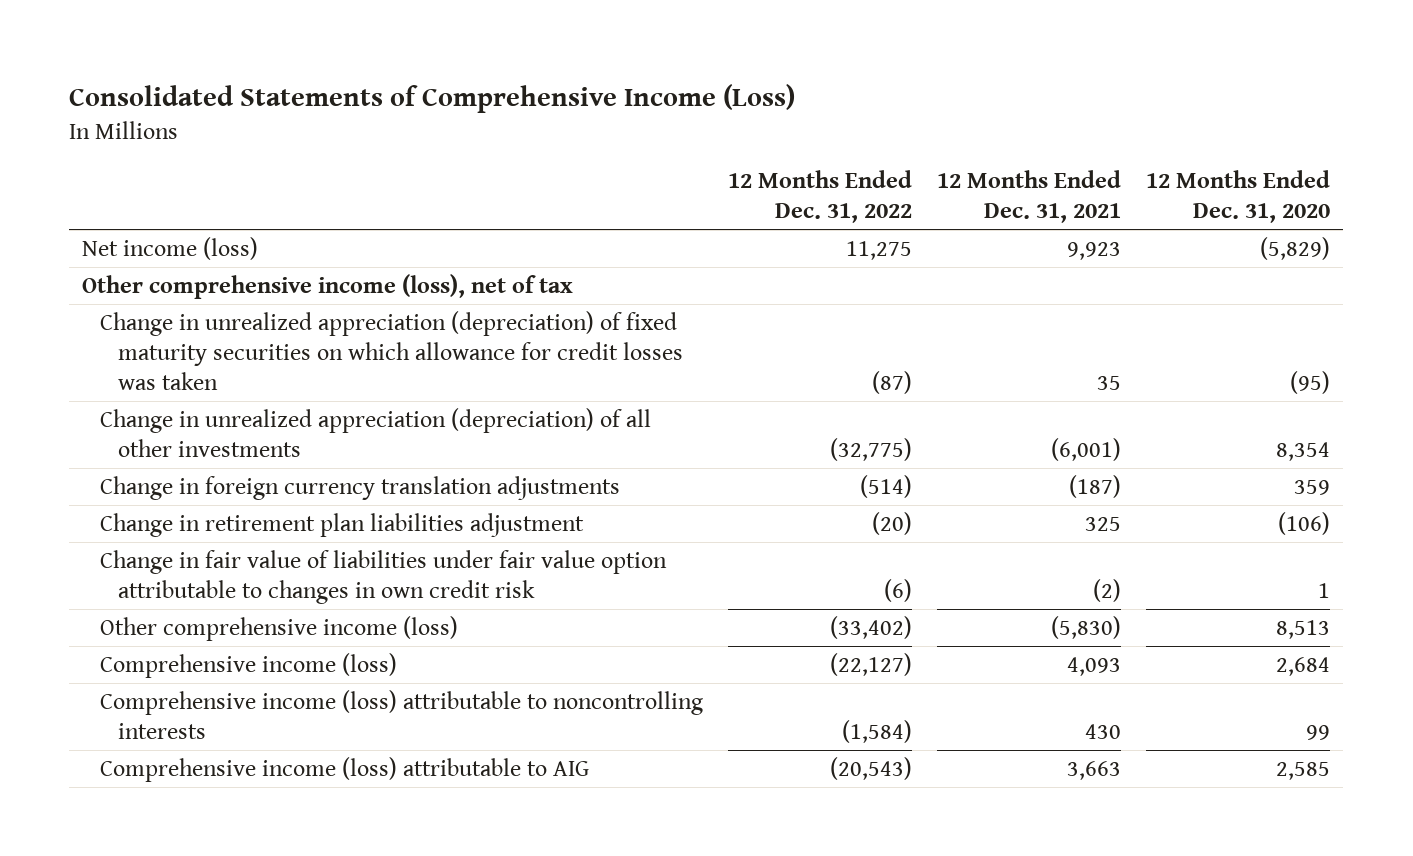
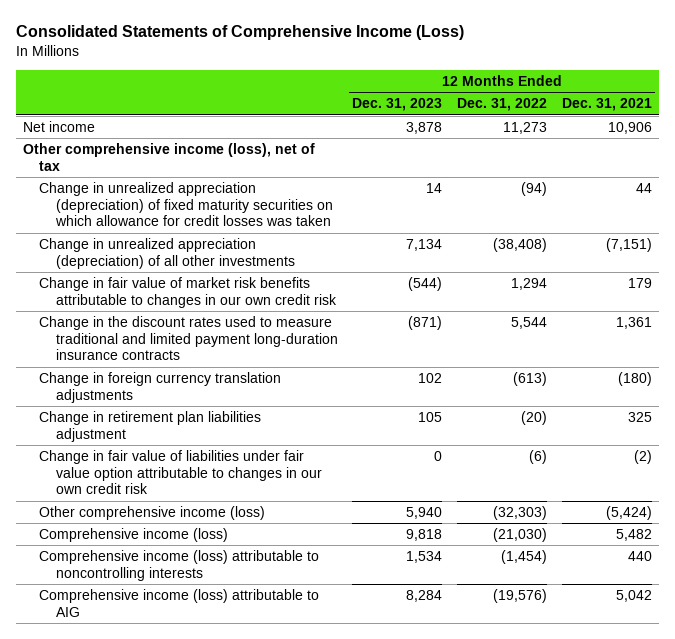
- | 12 Months Ended Dec. 31, 2022 | 12 Months Ended Dec. 31, 2021 | 12 Months Ended Dec. 31, 2020
+ | 12 Months Ended Dec. 31, 2023 | 12 Months Ended Dec. 31, 2022 | 12 Months Ended Dec. 31, 2021
- Net income (loss) | 11,275 | 9,923 | (5,829)
+ Net income | 3,878 | 11,273 | 10,906
- Change in unrealized appreciation (depreciation) of fixed maturity securities on which allowance for credit losses was taken | (87) | 35 | (95)
- Change in unrealized appreciation (depreciation) of all other investments | (32,775) | (6,001) | 8,354
- Change in foreign currency translation adjustments | (514) | (187) | 359
+ Change in unrealized appreciation (depreciation) of fixed maturity securities on which allowance for credit losses was taken | 14 | (94) | 44
+ Change in unrealized appreciation (depreciation) of all other investments | 7,134 | (38,408) | (7,151)
+ Change in fair value of market risk benefits attributable to changes in our own credit risk | (544) | 1,294 | 179
+ Change in the discount rates used to measure traditional and limited payment long-duration insurance contracts | (871) | 5,544 | 1,361
+ Change in foreign currency translation adjustments | 102 | (613) | (180)
- Change in fair value of liabilities under fair value option attributable to changes in own credit risk | (6) | (2) | 1
- Other comprehensive income (loss) | (33,402) | (5,830) | 8,513
- Comprehensive income (loss) | (22,127) | 4,093 | 2,684
- Comprehensive income (loss) attributable to noncontrolling interests | (1,584) | 430 | 99
- Comprehensive income (loss) attributable to AIG | (20,543) | 3,663 | 2,585
+ Change in fair value of liabilities under fair value option attributable to changes in our own credit risk | 0 | (6) | (2)
+ Other comprehensive income (loss) | 5,940 | (32,303) | (5,424)
+ Comprehensive income (loss) | 9,818 | (21,030) | 5,482
+ Comprehensive income (loss) attributable to noncontrolling interests | 1,534 | (1,454) | 440
+ Comprehensive income (loss) attributable to AIG | 8,284 | (19,576) | 5,042

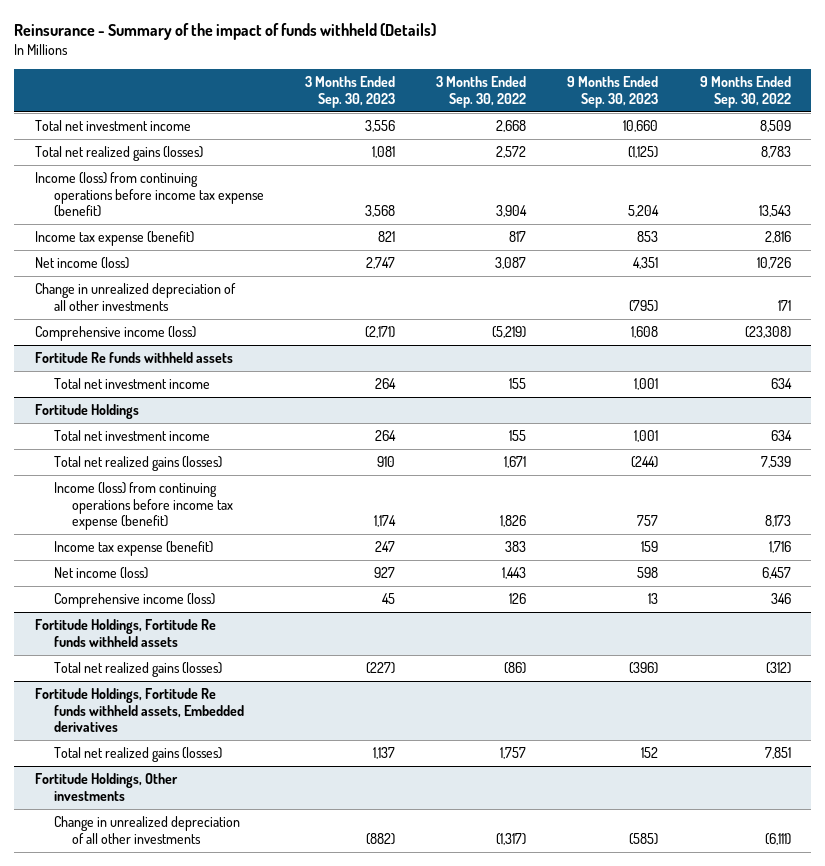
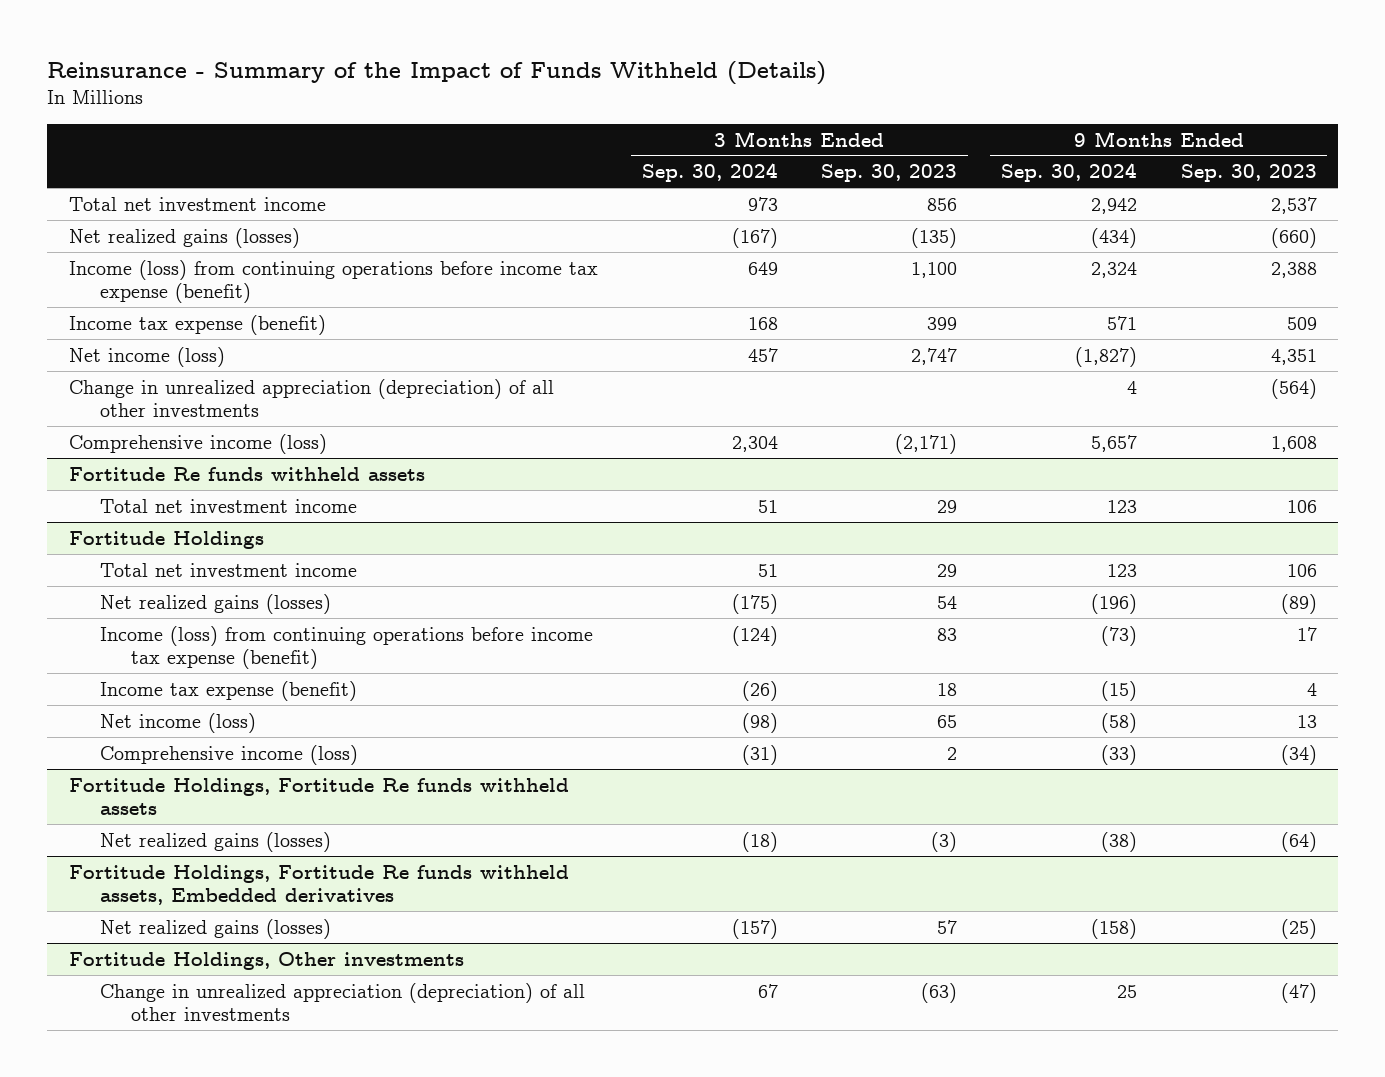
- Reinsurance - Summary of the impact of funds withheld (Details)
+ Reinsurance - Summary of the Impact of Funds Withheld (Details)
- | 3 Months Ended Sep. 30, 2023 | 3 Months Ended Sep. 30, 2022 | 9 Months Ended Sep. 30, 2023 | 9 Months Ended Sep. 30, 2022
+ | 3 Months Ended Sep. 30, 2024 | 3 Months Ended Sep. 30, 2023 | 9 Months Ended Sep. 30, 2024 | 9 Months Ended Sep. 30, 2023
- Total net investment income | 3,556 | 2,668 | 10,660 | 8,509
- Total net realized gains (losses) | 1,081 | 2,572 | (1,125) | 8,783
- Income (loss) from continuing operations before income tax expense (benefit) | 3,568 | 3,904 | 5,204 | 13,543
- Income tax expense (benefit) | 821 | 817 | 853 | 2,816
+ Total net investment income | 973 | 856 | 2,942 | 2,537
+ Net realized gains (losses) | (167) | (135) | (434) | (660)
+ Income (loss) from continuing operations before income tax expense (benefit) | 649 | 1,100 | 2,324 | 2,388
+ Income tax expense (benefit) | 168 | 399 | 571 | 509
- Change in unrealized depreciation of all other investments | | | (795) | 171
+ Change in unrealized appreciation (depreciation) of all other investments | | | 4 | (564)
@ Fortitude Re funds withheld assets
- Total net investment income | 264 | 155 | 1,001 | 634
+ Total net investment income | 51 | 29 | 123 | 106
@ Fortitude Holdings
- Total net investment income | 264 | 155 | 1,001 | 634
- Total net realized gains (losses) | 910 | 1,671 | (244) | 7,539
- Income (loss) from continuing operations before income tax expense (benefit) | 1,174 | 1,826 | 757 | 8,173
- Income tax expense (benefit) | 247 | 383 | 159 | 1,716
- Net income (loss) | 927 | 1,443 | 598 | 6,457
- Comprehensive income (loss) | 45 | 126 | 13 | 346
+ Total net investment income | 51 | 29 | 123 | 106
+ Net realized gains (losses) | (175) | 54 | (196) | (89)
+ Income (loss) from continuing operations before income tax expense (benefit) | (124) | 83 | (73) | 17
+ Income tax expense (benefit) | (26) | 18 | (15) | 4
+ Net income (loss) | (98) | 65 | (58) | 13
+ Comprehensive income (loss) | (31) | 2 | (33) | (34)
@ Fortitude Holdings, Fortitude Re funds withheld assets
- Total net realized gains (losses) | (227) | (86) | (396) | (312)
+ Net realized gains (losses) | (18) | (3) | (38) | (64)
@ Fortitude Holdings, Fortitude Re funds withheld assets, Embedded derivatives
- Total net realized gains (losses) | 1,137 | 1,757 | 152 | 7,851
+ Net realized gains (losses) | (157) | 57 | (158) | (25)
@ Fortitude Holdings, Other investments
- Change in unrealized depreciation of all other investments | (882) | (1,317) | (585) | (6,111)
+ Change in unrealized appreciation (depreciation) of all other investments | 67 | (63) | 25 | (47)

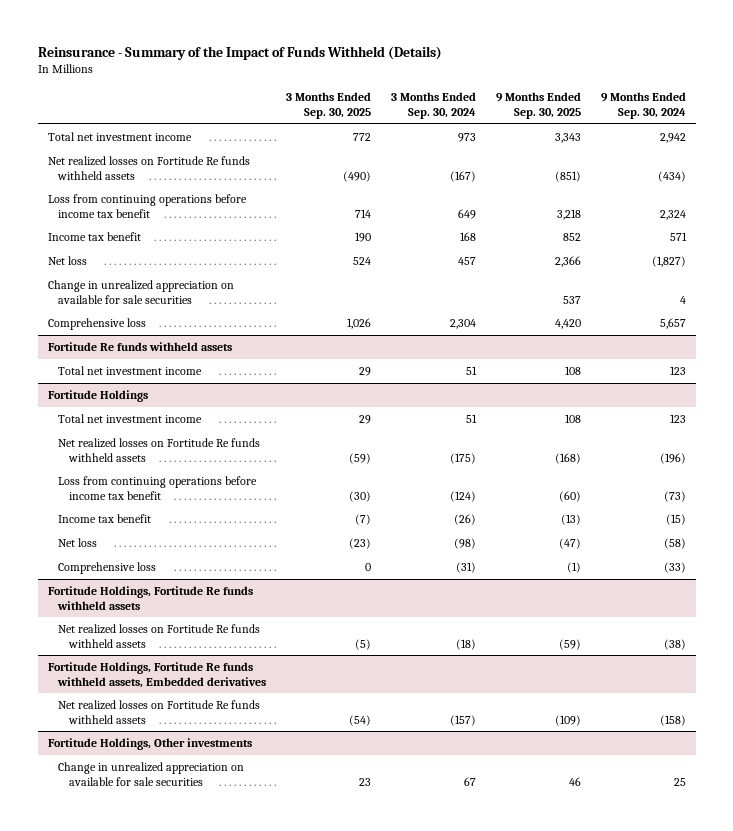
- | 3 Months Ended Sep. 30, 2024 | 3 Months Ended Sep. 30, 2023 | 9 Months Ended Sep. 30, 2024 | 9 Months Ended Sep. 30, 2023
+ | 3 Months Ended Sep. 30, 2025 | 3 Months Ended Sep. 30, 2024 | 9 Months Ended Sep. 30, 2025 | 9 Months Ended Sep. 30, 2024
- Net realized gains (losses) | (167) | (135) | (434) | (660)
- Income (loss) from continuing operations before income tax expense (benefit) | 649 | 1,100 | 2,324 | 2,388
- Income tax expense (benefit) | 168 | 399 | 571 | 509
- Net income (loss) | 457 | 2,747 | (1,827) | 4,351
- Change in unrealized appreciation (depreciation) of all other investments | | | 4 | (564)
- Comprehensive income (loss) | 2,304 | (2,171) | 5,657 | 1,608
+ Net realized losses on Fortitude Re funds withheld assets | (490) | (167) | (851) | (434)
+ Loss from continuing operations before income tax benefit | 714 | 649 | 3,218 | 2,324
+ Income tax benefit | 190 | 168 | 852 | 571
+ Net loss | 524 | 457 | 2,366 | (1,827)
+ Change in unrealized appreciation on available for sale securities | | | 537 | 4
+ Comprehensive loss | 1,026 | 2,304 | 4,420 | 5,657
@ Fortitude Holdings
- Net realized gains (losses) | (175) | 54 | (196) | (89)
- Income (loss) from continuing operations before income tax expense (benefit) | (124) | 83 | (73) | 17
- Income tax expense (benefit) | (26) | 18 | (15) | 4
- Net income (loss) | (98) | 65 | (58) | 13
- Comprehensive income (loss) | (31) | 2 | (33) | (34)
+ Net realized losses on Fortitude Re funds withheld assets | (59) | (175) | (168) | (196)
+ Loss from continuing operations before income tax benefit | (30) | (124) | (60) | (73)
+ Income tax benefit | (7) | (26) | (13) | (15)
+ Net loss | (23) | (98) | (47) | (58)
+ Comprehensive loss | 0 | (31) | (1) | (33)
@ Fortitude Holdings, Fortitude Re funds withheld assets
- Net realized gains (losses) | (18) | (3) | (38) | (64)
+ Net realized losses on Fortitude Re funds withheld assets | (5) | (18) | (59) | (38)
@ Fortitude Holdings, Fortitude Re funds withheld assets, Embedded derivatives
- Net realized gains (losses) | (157) | 57 | (158) | (25)
+ Net realized losses on Fortitude Re funds withheld assets | (54) | (157) | (109) | (158)
@ Fortitude Holdings, Other investments
- Change in unrealized appreciation (depreciation) of all other investments | 67 | (63) | 25 | (47)
+ Change in unrealized appreciation on available for sale securities | 23 | 67 | 46 | 25

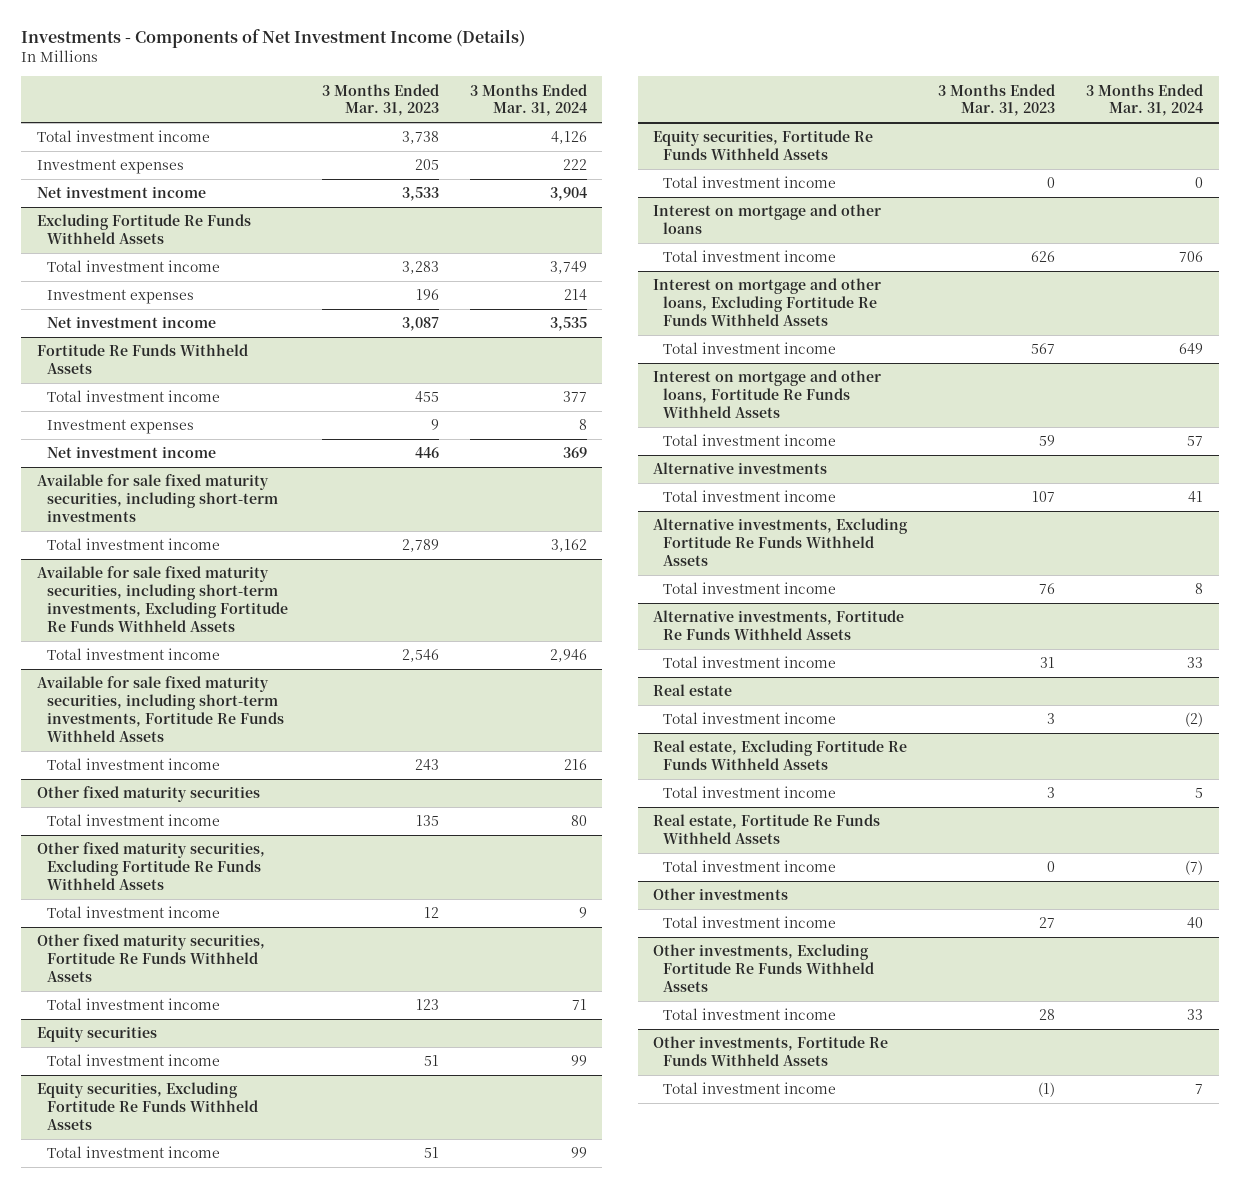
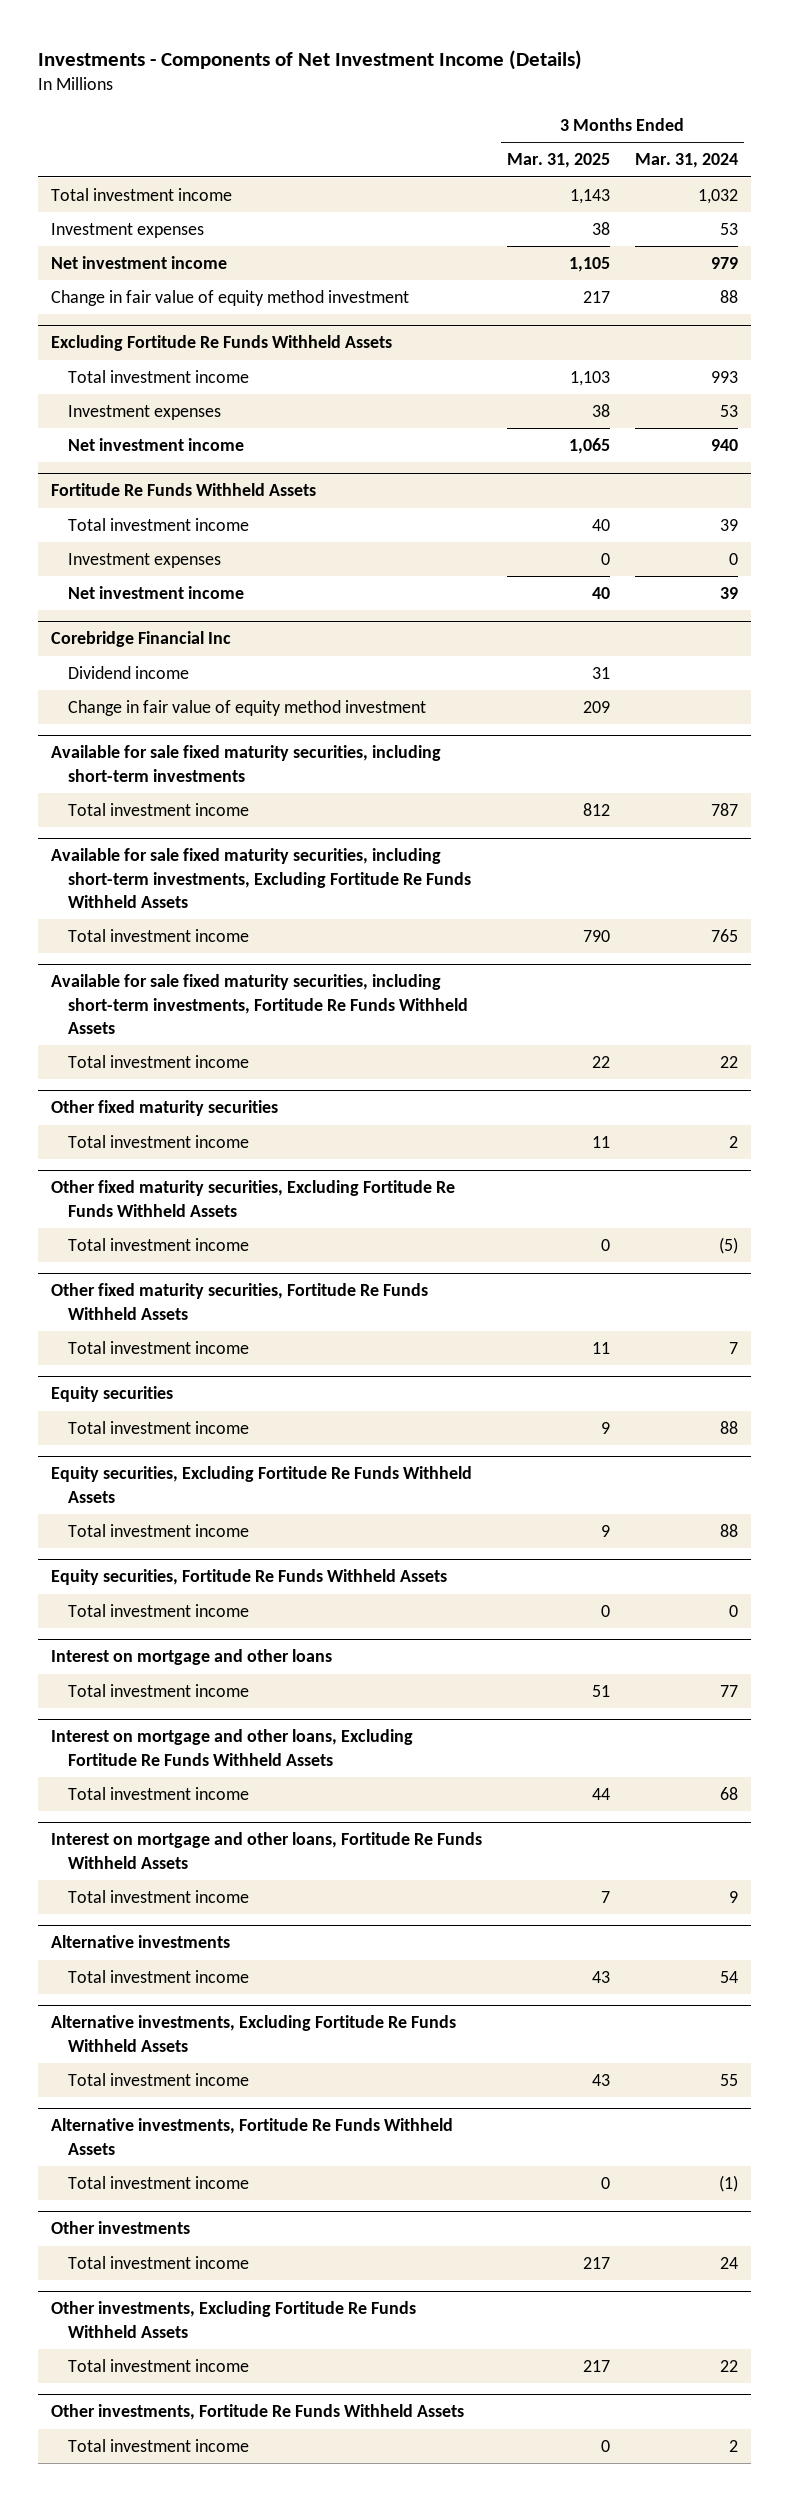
- | 3 Months Ended Mar. 31, 2023 | 3 Months Ended Mar. 31, 2024
+ | 3 Months Ended Mar. 31, 2025 | 3 Months Ended Mar. 31, 2024
- Total investment income | 3,738 | 4,126
- Investment expenses | 205 | 222
- Net investment income | 3,533 | 3,904
+ Total investment income | 1,143 | 1,032
+ Investment expenses | 38 | 53
+ Net investment income | 1,105 | 979
+ Change in fair value of equity method investment | 217 | 88
@ Excluding Fortitude Re Funds Withheld Assets
- Total investment income | 3,283 | 3,749
- Investment expenses | 196 | 214
- Net investment income | 3,087 | 3,535
+ Total investment income | 1,103 | 993
+ Investment expenses | 38 | 53
+ Net investment income | 1,065 | 940
@ Fortitude Re Funds Withheld Assets
- Total investment income | 455 | 377
- Investment expenses | 9 | 8
- Net investment income | 446 | 369
+ Total investment income | 40 | 39
+ Investment expenses | 0 | 0
+ Net investment income | 40 | 39
+ Corebridge Financial Inc
+ Dividend income | 31 |
+ Change in fair value of equity method investment | 209 |
@ Available for sale fixed maturity securities, including short-term investments
- Total investment income | 2,789 | 3,162
+ Total investment income | 812 | 787
@ Available for sale fixed maturity securities, including short-term investments, Excluding Fortitude Re Funds Withheld Assets
- Total investment income | 2,546 | 2,946
+ Total investment income | 790 | 765
@ Available for sale fixed maturity securities, including short-term investments, Fortitude Re Funds Withheld Assets
- Total investment income | 243 | 216
+ Total investment income | 22 | 22
@ Other fixed maturity securities
- Total investment income | 135 | 80
+ Total investment income | 11 | 2
@ Other fixed maturity securities, Excluding Fortitude Re Funds Withheld Assets
- Total investment income | 12 | 9
+ Total investment income | 0 | (5)
@ Other fixed maturity securities, Fortitude Re Funds Withheld Assets
- Total investment income | 123 | 71
+ Total investment income | 11 | 7
@ Equity securities
- Total investment income | 51 | 99
+ Total investment income | 9 | 88
@ Equity securities, Excluding Fortitude Re Funds Withheld Assets
- Total investment income | 51 | 99
+ Total investment income | 9 | 88
@ Interest on mortgage and other loans
- Total investment income | 626 | 706
+ Total investment income | 51 | 77
@ Interest on mortgage and other loans, Excluding Fortitude Re Funds Withheld Assets
- Total investment income | 567 | 649
+ Total investment income | 44 | 68
@ Interest on mortgage and other loans, Fortitude Re Funds Withheld Assets
- Total investment income | 59 | 57
+ Total investment income | 7 | 9
@ Alternative investments
- Total investment income | 107 | 41
+ Total investment income | 43 | 54
@ Alternative investments, Excluding Fortitude Re Funds Withheld Assets
- Total investment income | 76 | 8
+ Total investment income | 43 | 55
@ Alternative investments, Fortitude Re Funds Withheld Assets
- Total investment income | 31 | 33
- Real estate
- Total investment income | 3 | (2)
- Real estate, Excluding Fortitude Re Funds Withheld Assets
- Total investment income | 3 | 5
- Real estate, Fortitude Re Funds Withheld Assets
- Total investment income | 0 | (7)
@ Alternative investments, Fortitude Re Funds Withheld Assets
+ Total investment income | 0 | (1)
@ Other investments
- Total investment income | 27 | 40
+ Total investment income | 217 | 24
@ Other investments, Excluding Fortitude Re Funds Withheld Assets
- Total investment income | 28 | 33
+ Total investment income | 217 | 22
@ Other investments, Fortitude Re Funds Withheld Assets
- Total investment income | (1) | 7
+ Total investment income | 0 | 2

